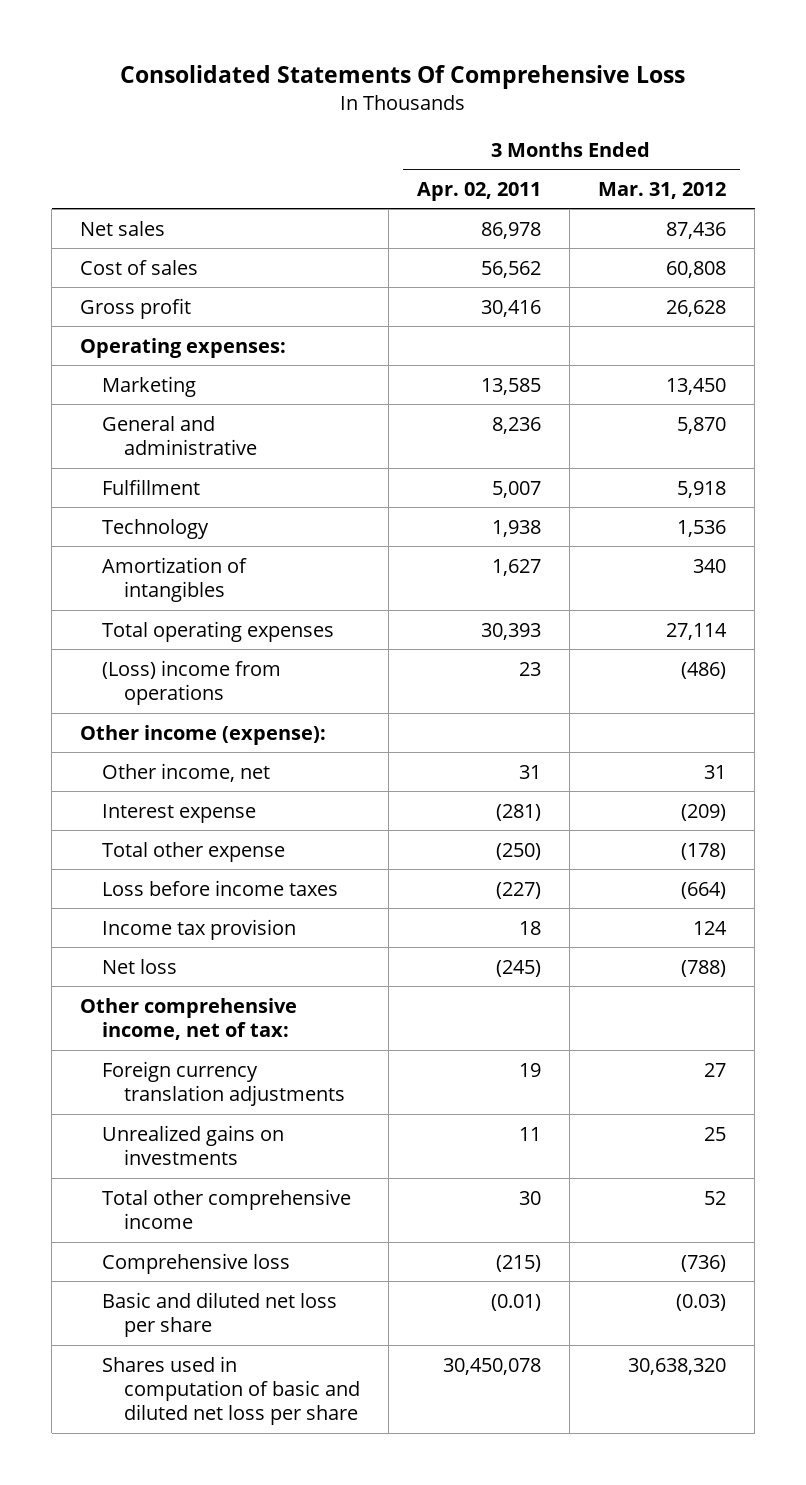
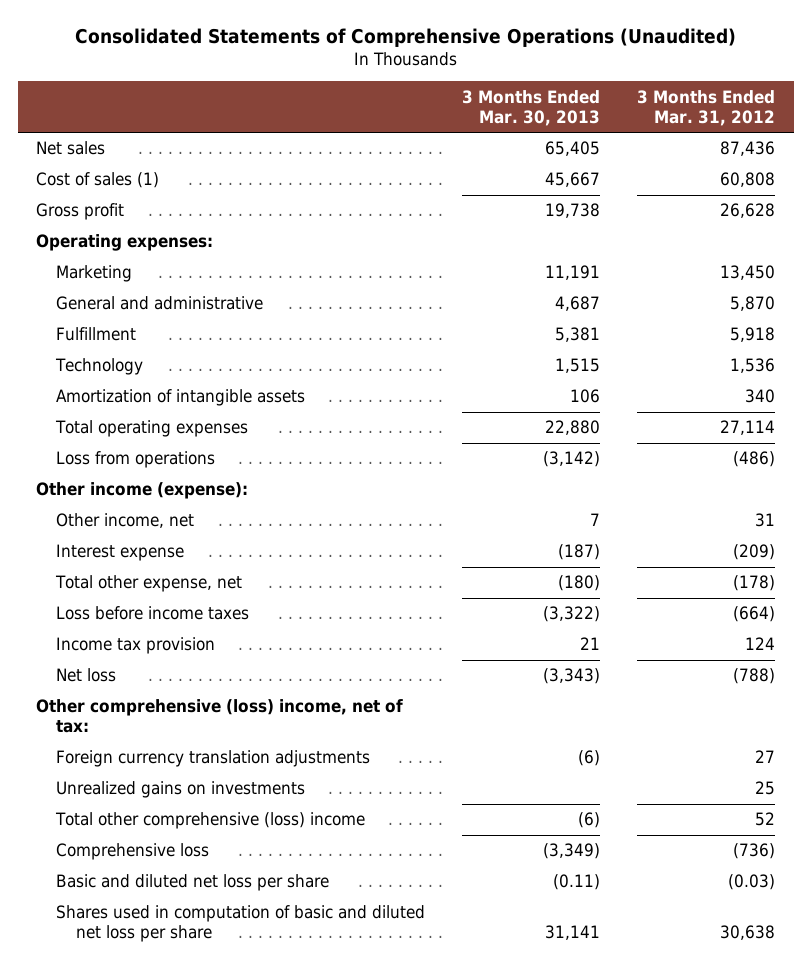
- Consolidated Statements Of Comprehensive Loss
+ Consolidated Statements of Comprehensive Operations (Unaudited)
- | 3 Months Ended Apr. 02, 2011 | 3 Months Ended Mar. 31, 2012
+ | 3 Months Ended Mar. 30, 2013 | 3 Months Ended Mar. 31, 2012
- Cost of sales | 56,562 | 60,808
+ Cost of sales (1) | 45,667 | 60,808
- Amortization of intangibles | 1,627 | 340
+ Amortization of intangible assets | 106 | 340
- (Loss) income from operations | 23 | (486)
+ Loss from operations | (3,142) | (486)
- Total other expense | (250) | (178)
+ Total other expense, net | (180) | (178)
- Other comprehensive income, net of tax:
+ Other comprehensive (loss) income, net of tax:
- Total other comprehensive income | 30 | 52
+ Total other comprehensive (loss) income | (6) | 52
- Shares used in computation of basic and diluted net loss per share | 30,450,078 | 30,638,320
+ Shares used in computation of basic and diluted net loss per share | 31,141 | 30,638

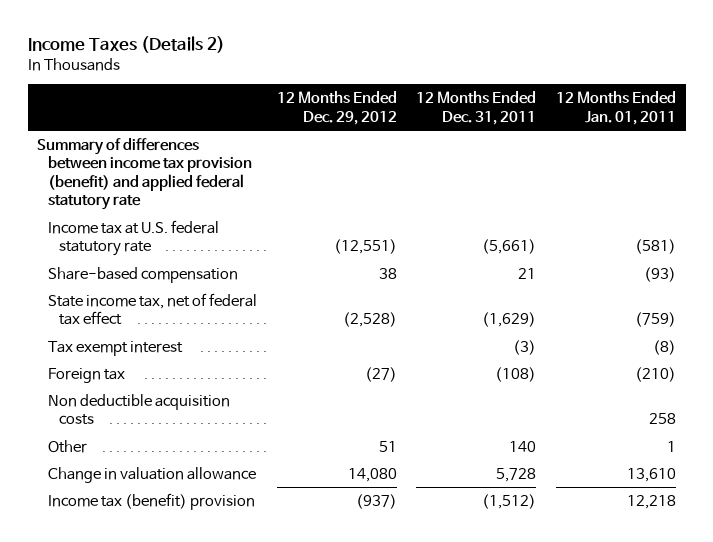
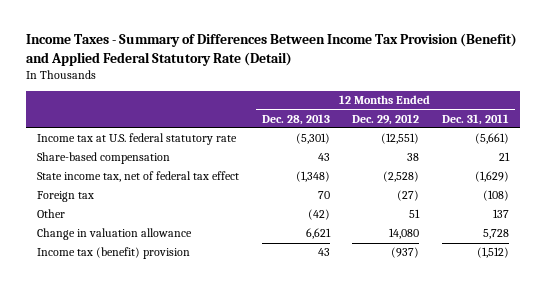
- Income Taxes (Details 2)
+ Income Taxes - Summary of Differences Between Income Tax Provision (Benefit) and Applied Federal Statutory Rate (Detail)
- | 12 Months Ended Dec. 29, 2012 | 12 Months Ended Dec. 31, 2011 | 12 Months Ended Jan. 01, 2011
+ | 12 Months Ended Dec. 28, 2013 | 12 Months Ended Dec. 29, 2012 | 12 Months Ended Dec. 31, 2011
- Summary of differences between income tax provision (benefit) and applied federal statutory rate
- Tax exempt interest | | (3) | (8)
- Non deductible acquisition costs | | | 258
- Other | 51 | 140 | 1
+ Other | (42) | 51 | 137

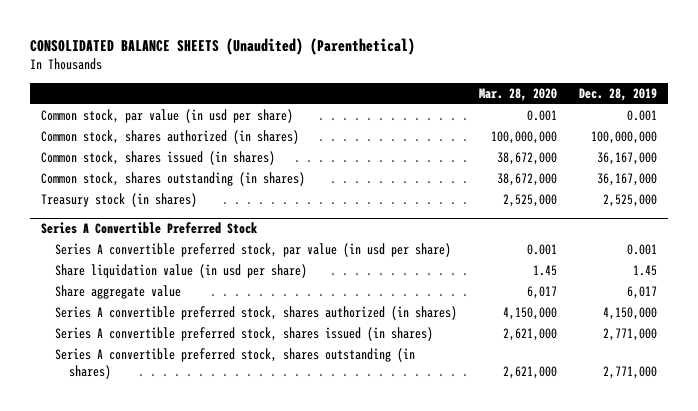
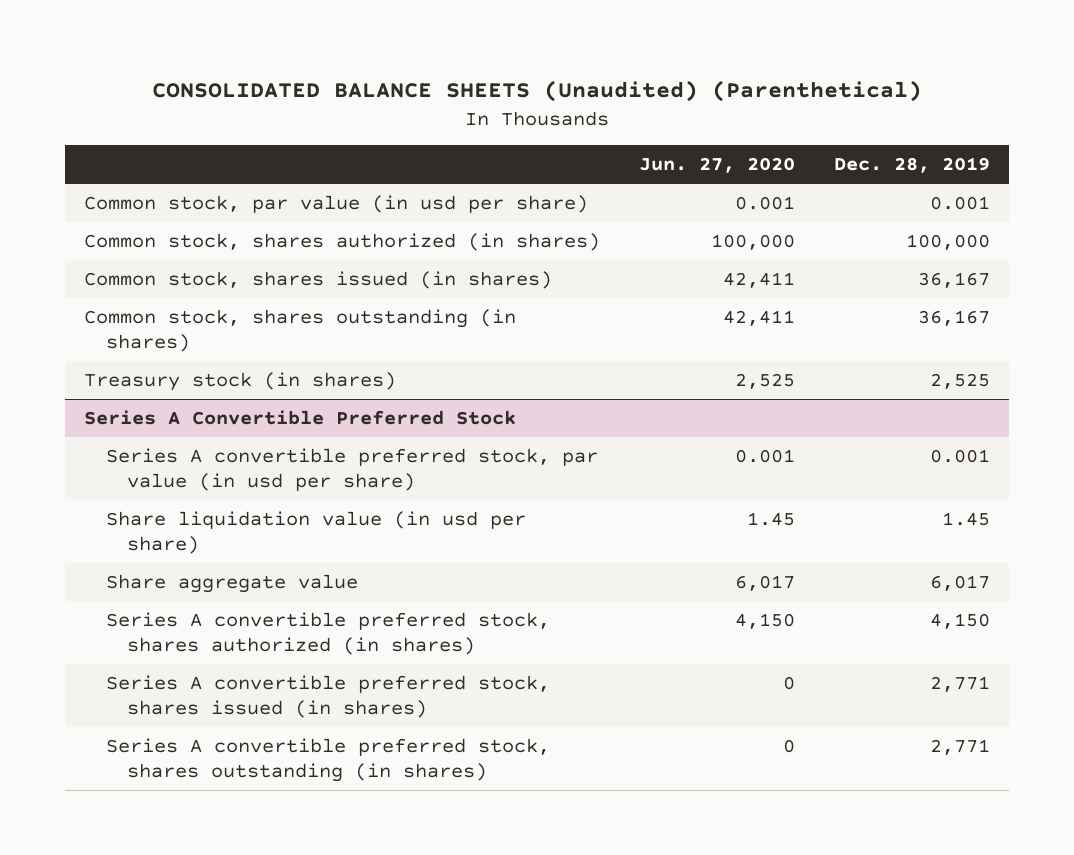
- | Mar. 28, 2020 | Dec. 28, 2019
+ | Jun. 27, 2020 | Dec. 28, 2019
- Common stock, shares authorized (in shares) | 100,000,000 | 100,000,000
- Common stock, shares issued (in shares) | 38,672,000 | 36,167,000
- Common stock, shares outstanding (in shares) | 38,672,000 | 36,167,000
- Treasury stock (in shares) | 2,525,000 | 2,525,000
+ Common stock, shares authorized (in shares) | 100,000 | 100,000
+ Common stock, shares issued (in shares) | 42,411 | 36,167
+ Common stock, shares outstanding (in shares) | 42,411 | 36,167
+ Treasury stock (in shares) | 2,525 | 2,525
@ Series A Convertible Preferred Stock
- Series A convertible preferred stock, shares authorized (in shares) | 4,150,000 | 4,150,000
- Series A convertible preferred stock, shares issued (in shares) | 2,621,000 | 2,771,000
- Series A convertible preferred stock, shares outstanding (in shares) | 2,621,000 | 2,771,000
+ Series A convertible preferred stock, shares authorized (in shares) | 4,150 | 4,150
+ Series A convertible preferred stock, shares issued (in shares) | 0 | 2,771
+ Series A convertible preferred stock, shares outstanding (in shares) | 0 | 2,771

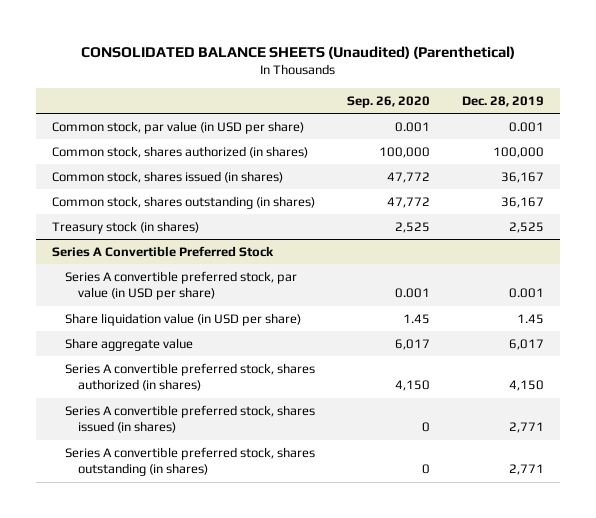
- | Jun. 27, 2020 | Dec. 28, 2019
+ | Sep. 26, 2020 | Dec. 28, 2019
- Common stock, par value (in usd per share) | 0.001 | 0.001
+ Common stock, par value (in USD per share) | 0.001 | 0.001
@ Series A Convertible Preferred Stock
- Series A convertible preferred stock, par value (in usd per share) | 0.001 | 0.001
- Share liquidation value (in usd per share) | 1.45 | 1.45
+ Series A convertible preferred stock, par value (in USD per share) | 0.001 | 0.001
+ Share liquidation value (in USD per share) | 1.45 | 1.45

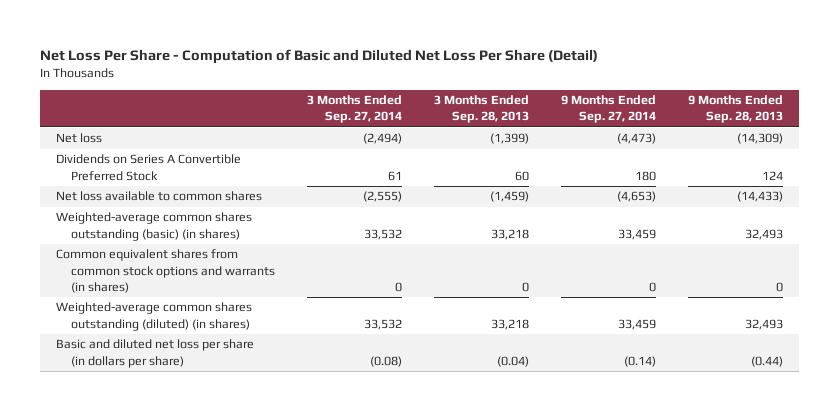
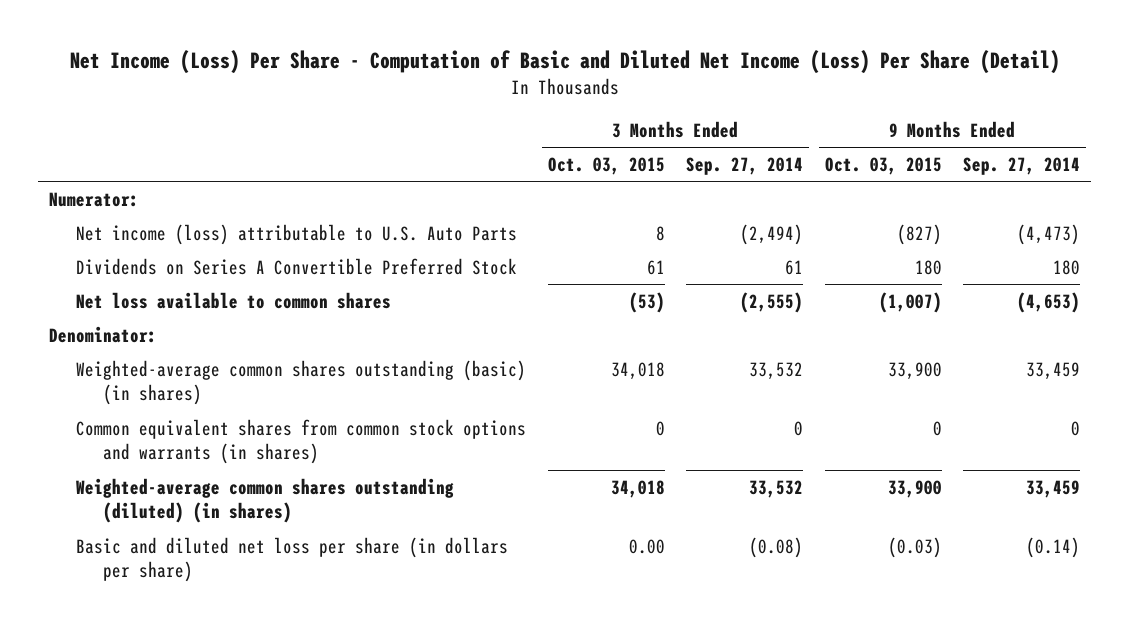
- Net Loss Per Share - Computation of Basic and Diluted Net Loss Per Share (Detail)
+ Net Income (Loss) Per Share - Computation of Basic and Diluted Net Income (Loss) Per Share (Detail)
- | 3 Months Ended Sep. 27, 2014 | 3 Months Ended Sep. 28, 2013 | 9 Months Ended Sep. 27, 2014 | 9 Months Ended Sep. 28, 2013
+ | 3 Months Ended Oct. 03, 2015 | 3 Months Ended Sep. 27, 2014 | 9 Months Ended Oct. 03, 2015 | 9 Months Ended Sep. 27, 2014
- Net loss | (2,494) | (1,399) | (4,473) | (14,309)
+ Numerator:
+ Net income (loss) attributable to U.S. Auto Parts | 8 | (2,494) | (827) | (4,473)
+ Denominator:

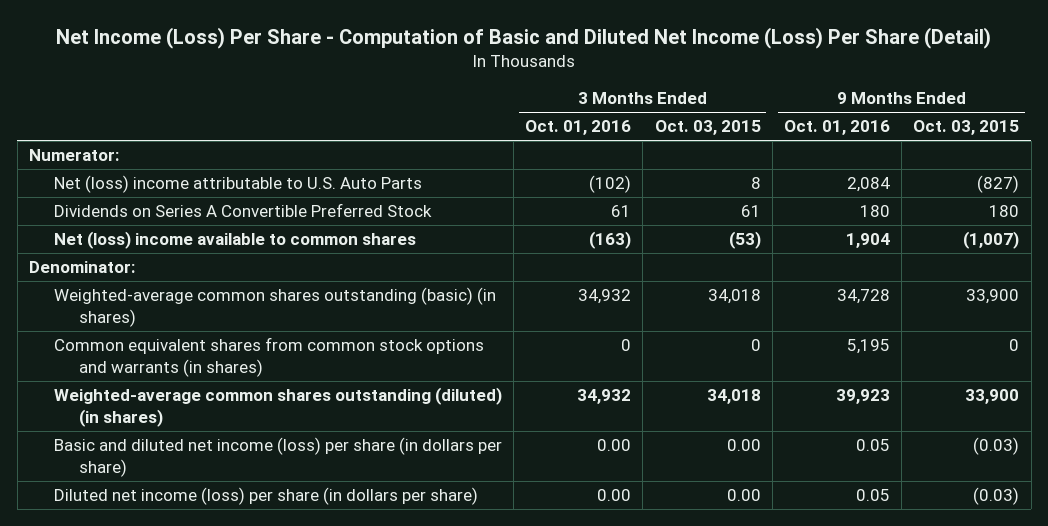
- | 3 Months Ended Oct. 03, 2015 | 3 Months Ended Sep. 27, 2014 | 9 Months Ended Oct. 03, 2015 | 9 Months Ended Sep. 27, 2014
+ | 3 Months Ended Oct. 01, 2016 | 3 Months Ended Oct. 03, 2015 | 9 Months Ended Oct. 01, 2016 | 9 Months Ended Oct. 03, 2015
- Net income (loss) attributable to U.S. Auto Parts | 8 | (2,494) | (827) | (4,473)
+ Net (loss) income attributable to U.S. Auto Parts | (102) | 8 | 2,084 | (827)
- Net loss available to common shares | (53) | (2,555) | (1,007) | (4,653)
+ Net (loss) income available to common shares | (163) | (53) | 1,904 | (1,007)
- Basic and diluted net loss per share (in dollars per share) | 0.00 | (0.08) | (0.03) | (0.14)
+ Basic and diluted net income (loss) per share (in dollars per share) | 0.00 | 0.00 | 0.05 | (0.03)
+ Diluted net income (loss) per share (in dollars per share) | 0.00 | 0.00 | 0.05 | (0.03)

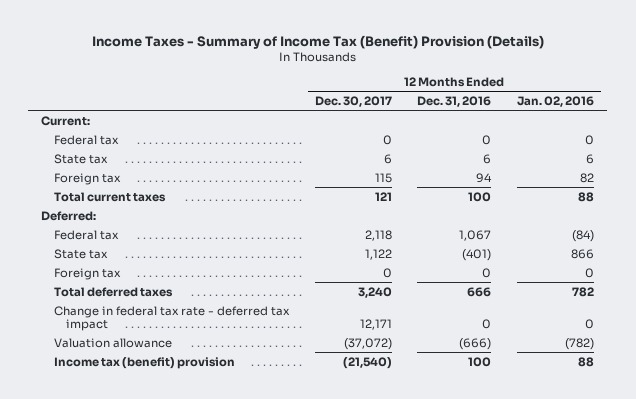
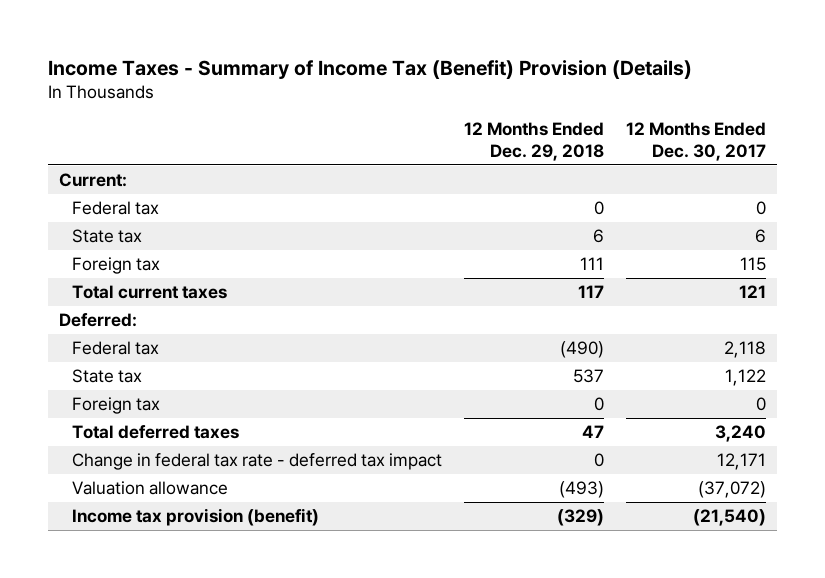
- | 12 Months Ended Dec. 30, 2017 | 12 Months Ended Dec. 31, 2016 | 12 Months Ended Jan. 02, 2016
+ | 12 Months Ended Dec. 29, 2018 | 12 Months Ended Dec. 30, 2017
- Income tax (benefit) provision | (21,540) | 100 | 88
+ Income tax provision (benefit) | (329) | (21,540)

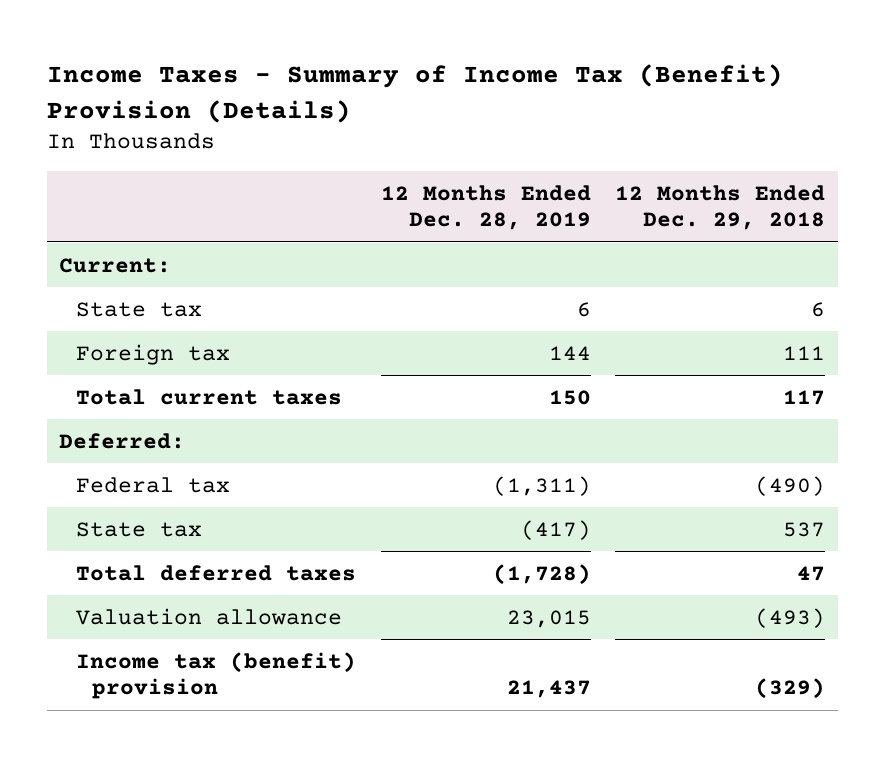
- | 12 Months Ended Dec. 29, 2018 | 12 Months Ended Dec. 30, 2017
+ | 12 Months Ended Dec. 28, 2019 | 12 Months Ended Dec. 29, 2018
- Federal tax | 0 | 0
- Foreign tax | 0 | 0
- Change in federal tax rate - deferred tax impact | 0 | 12,171
- Income tax provision (benefit) | (329) | (21,540)
+ Income tax (benefit) provision | 21,437 | (329)

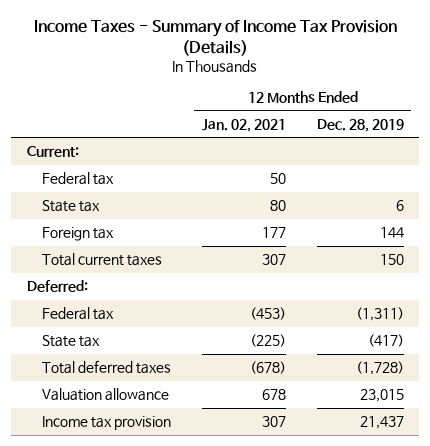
- Income Taxes - Summary of Income Tax (Benefit) Provision (Details)
+ Income Taxes - Summary of Income Tax Provision (Details)
- | 12 Months Ended Dec. 28, 2019 | 12 Months Ended Dec. 29, 2018
+ | 12 Months Ended Jan. 02, 2021 | 12 Months Ended Dec. 28, 2019
+ Federal tax | 50 |
- Income tax (benefit) provision | 21,437 | (329)
+ Income tax provision | 307 | 21,437

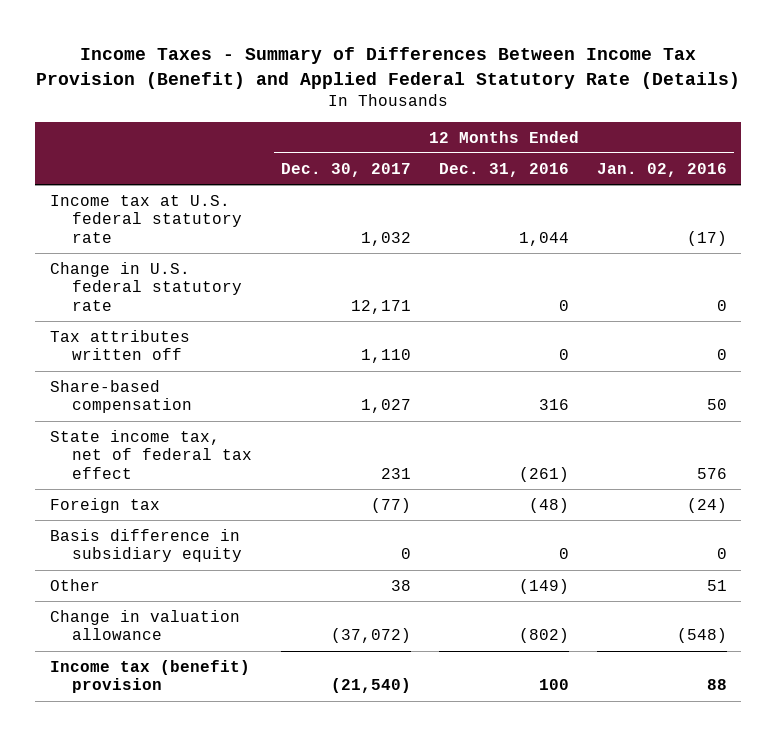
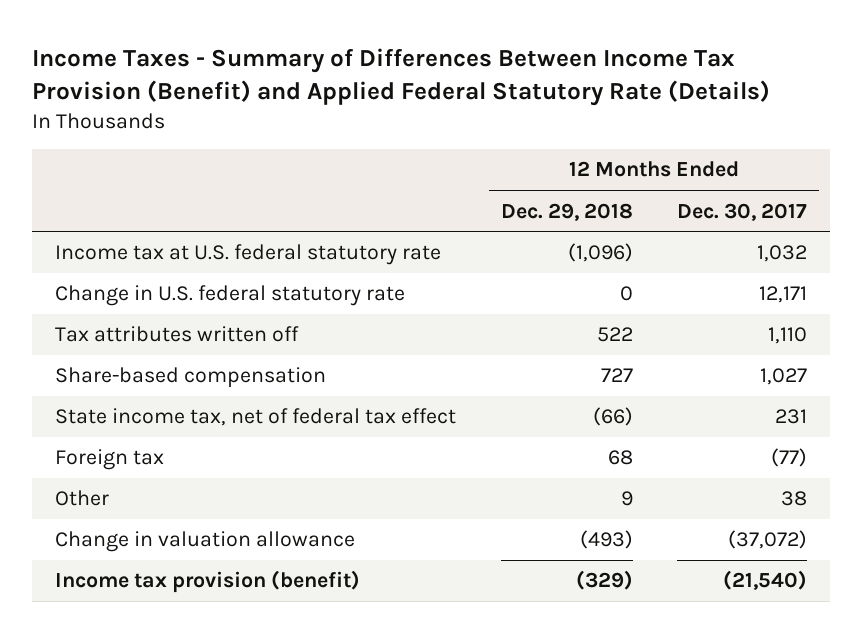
- | 12 Months Ended Dec. 30, 2017 | 12 Months Ended Dec. 31, 2016 | 12 Months Ended Jan. 02, 2016
+ | 12 Months Ended Dec. 29, 2018 | 12 Months Ended Dec. 30, 2017
- Basis difference in subsidiary equity | 0 | 0 | 0
- Income tax (benefit) provision | (21,540) | 100 | 88
+ Income tax provision (benefit) | (329) | (21,540)

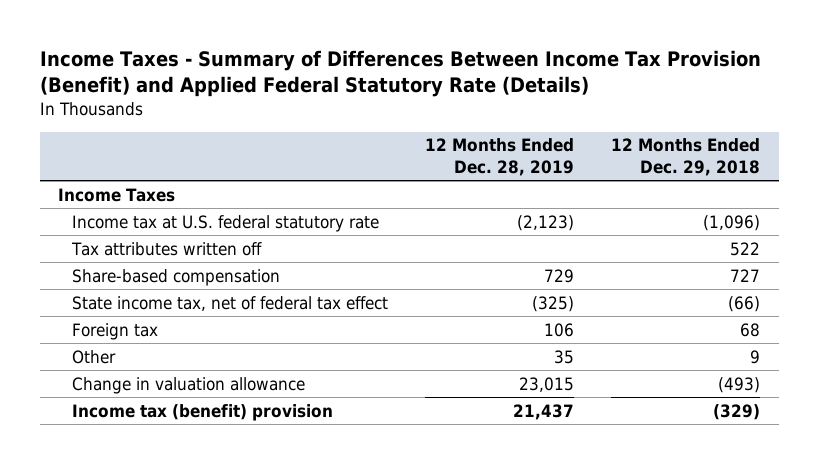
- | 12 Months Ended Dec. 29, 2018 | 12 Months Ended Dec. 30, 2017
+ | 12 Months Ended Dec. 28, 2019 | 12 Months Ended Dec. 29, 2018
+ Income Taxes
- Change in U.S. federal statutory rate | 0 | 12,171
- Income tax provision (benefit) | (329) | (21,540)
+ Income tax (benefit) provision | 21,437 | (329)

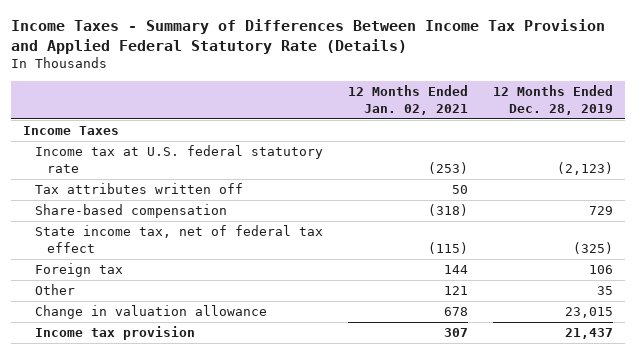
- Income Taxes - Summary of Differences Between Income Tax Provision (Benefit) and Applied Federal Statutory Rate (Details)
+ Income Taxes - Summary of Differences Between Income Tax Provision and Applied Federal Statutory Rate (Details)
- | 12 Months Ended Dec. 28, 2019 | 12 Months Ended Dec. 29, 2018
+ | 12 Months Ended Jan. 02, 2021 | 12 Months Ended Dec. 28, 2019
- Income tax (benefit) provision | 21,437 | (329)
+ Income tax provision | 307 | 21,437

